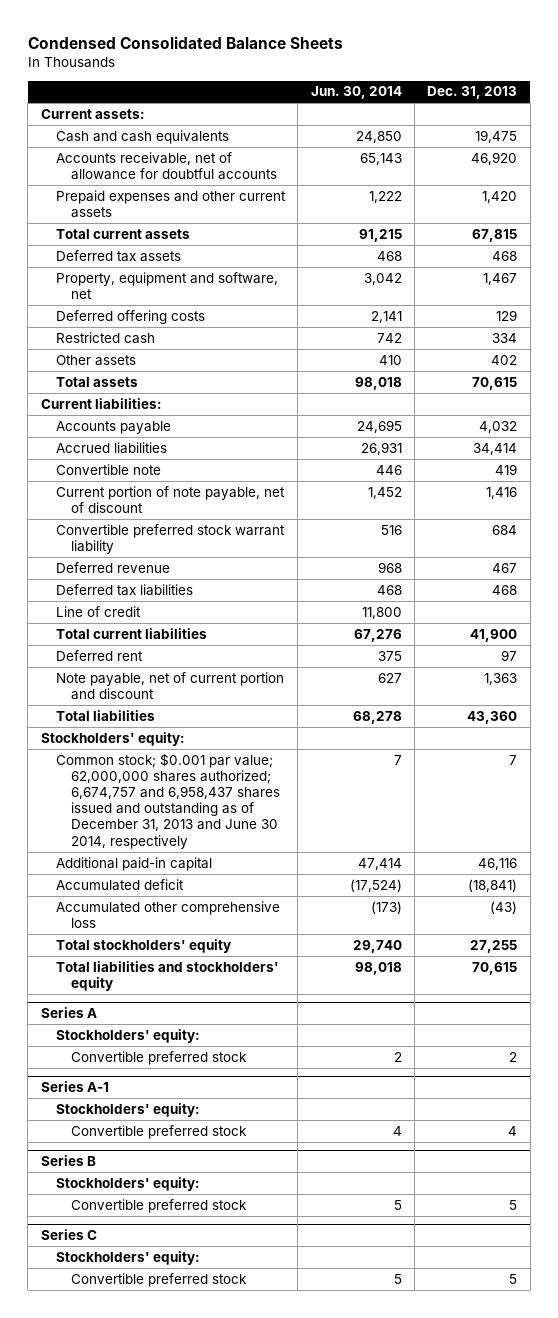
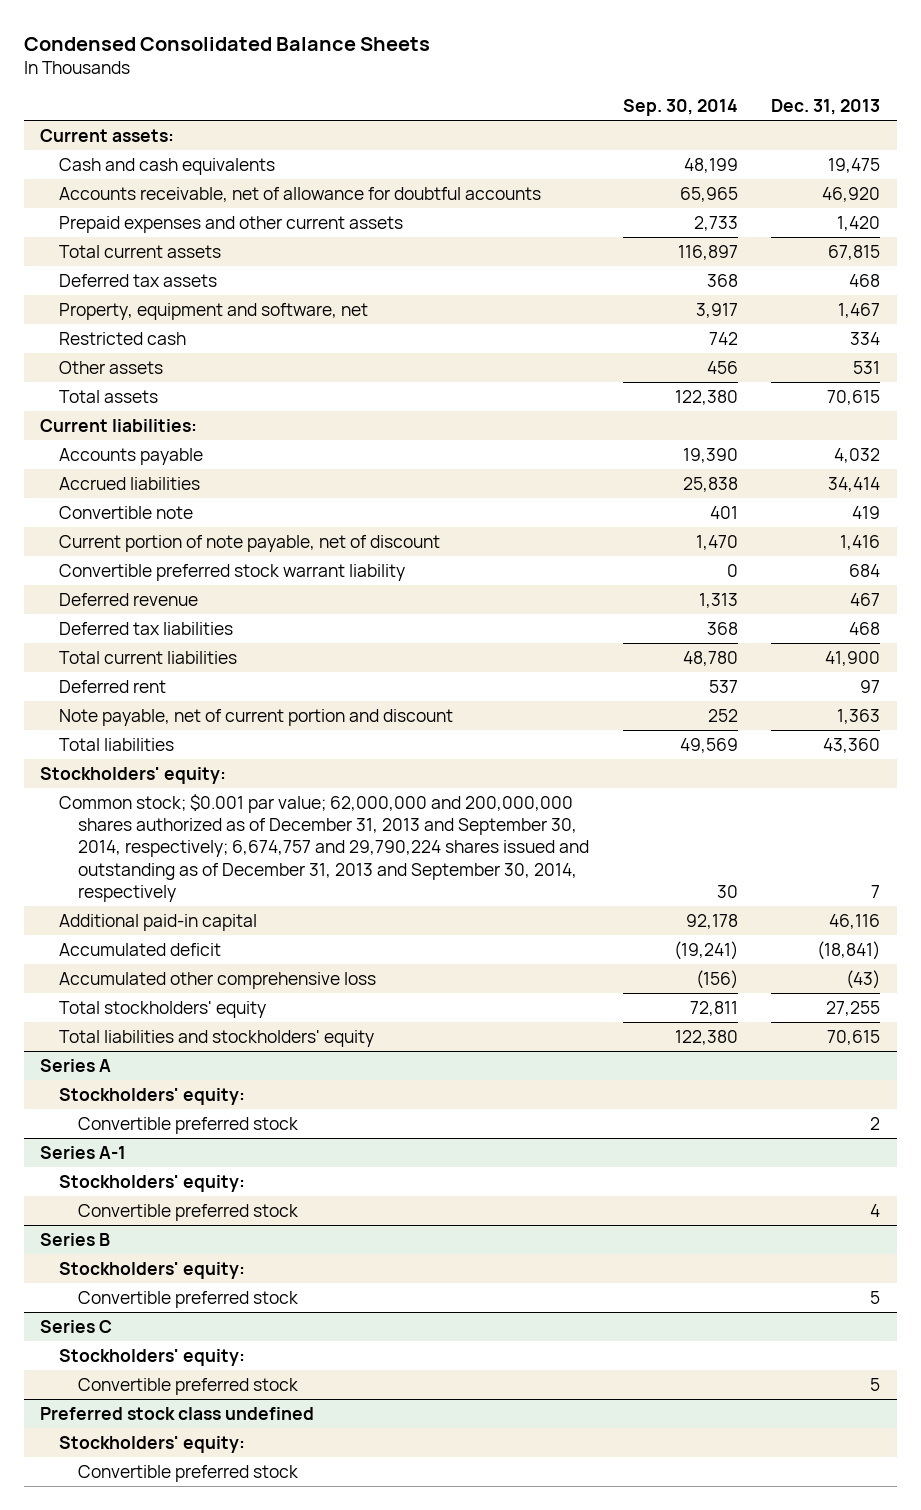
- | Jun. 30, 2014 | Dec. 31, 2013
+ | Sep. 30, 2014 | Dec. 31, 2013
- Deferred offering costs | 2,141 | 129
- Other assets | 410 | 402
+ Other assets | 456 | 531
- Line of credit | 11,800 |
- Common stock; $0.001 par value; 62,000,000 shares authorized; 6,674,757 and 6,958,437 shares issued and outstanding as of December 31, 2013 and June 30 2014, respectively | 7 | 7
+ Common stock; $0.001 par value; 62,000,000 and 200,000,000 shares authorized as of December 31, 2013 and September 30, 2014, respectively; 6,674,757 and 29,790,224 shares issued and outstanding as of December 31, 2013 and September 30, 2014, respectively | 30 | 7
+ Preferred stock class undefined
+ Stockholders' equity:
+ Convertible preferred stock

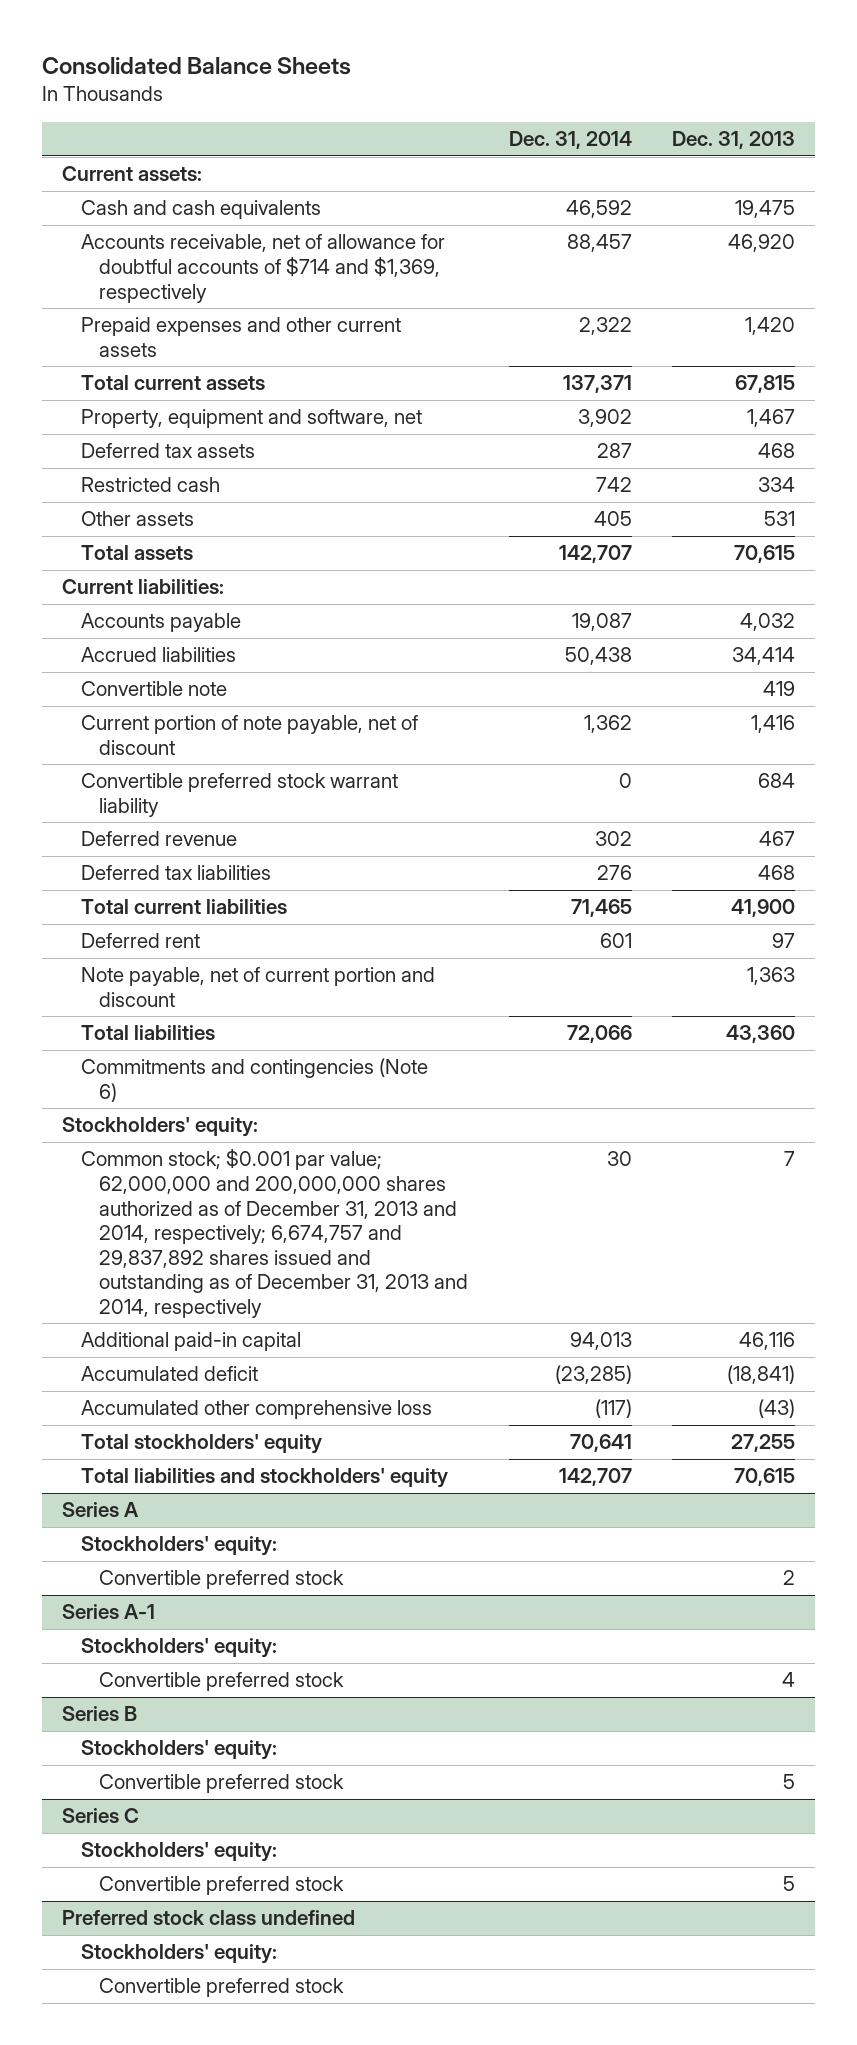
- Condensed Consolidated Balance Sheets
+ Consolidated Balance Sheets
- | Sep. 30, 2014 | Dec. 31, 2013
+ | Dec. 31, 2014 | Dec. 31, 2013
- Accounts receivable, net of allowance for doubtful accounts | 65,965 | 46,920
+ Accounts receivable, net of allowance for doubtful accounts of $714 and $1,369, respectively | 88,457 | 46,920
moved down: Deferred tax assets | 287 | 468
+ Commitments and contingencies (Note 6)
- Common stock; $0.001 par value; 62,000,000 and 200,000,000 shares authorized as of December 31, 2013 and September 30, 2014, respectively; 6,674,757 and 29,790,224 shares issued and outstanding as of December 31, 2013 and September 30, 2014, respectively | 30 | 7
+ Common stock; $0.001 par value; 62,000,000 and 200,000,000 shares authorized as of December 31, 2013 and 2014, respectively; 6,674,757 and 29,837,892 shares issued and outstanding as of December 31, 2013 and 2014, respectively | 30 | 7

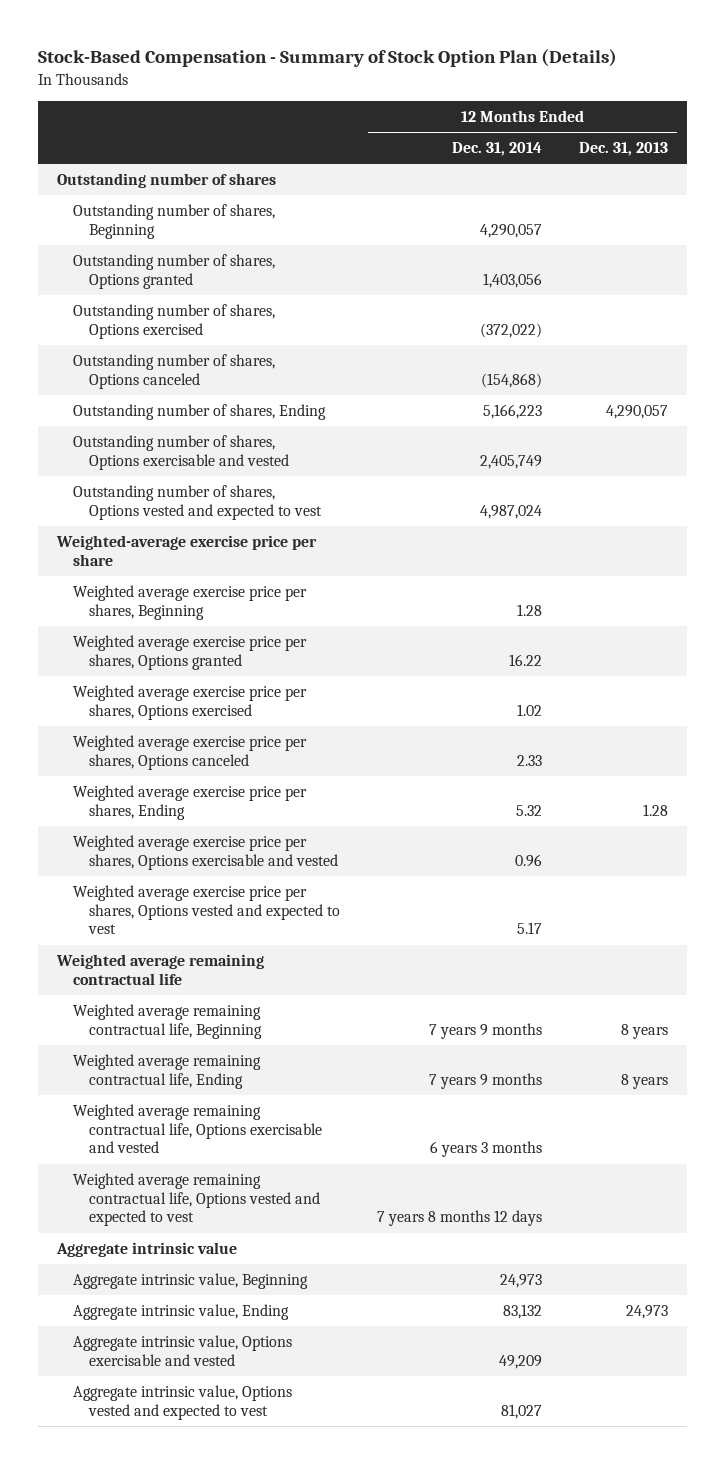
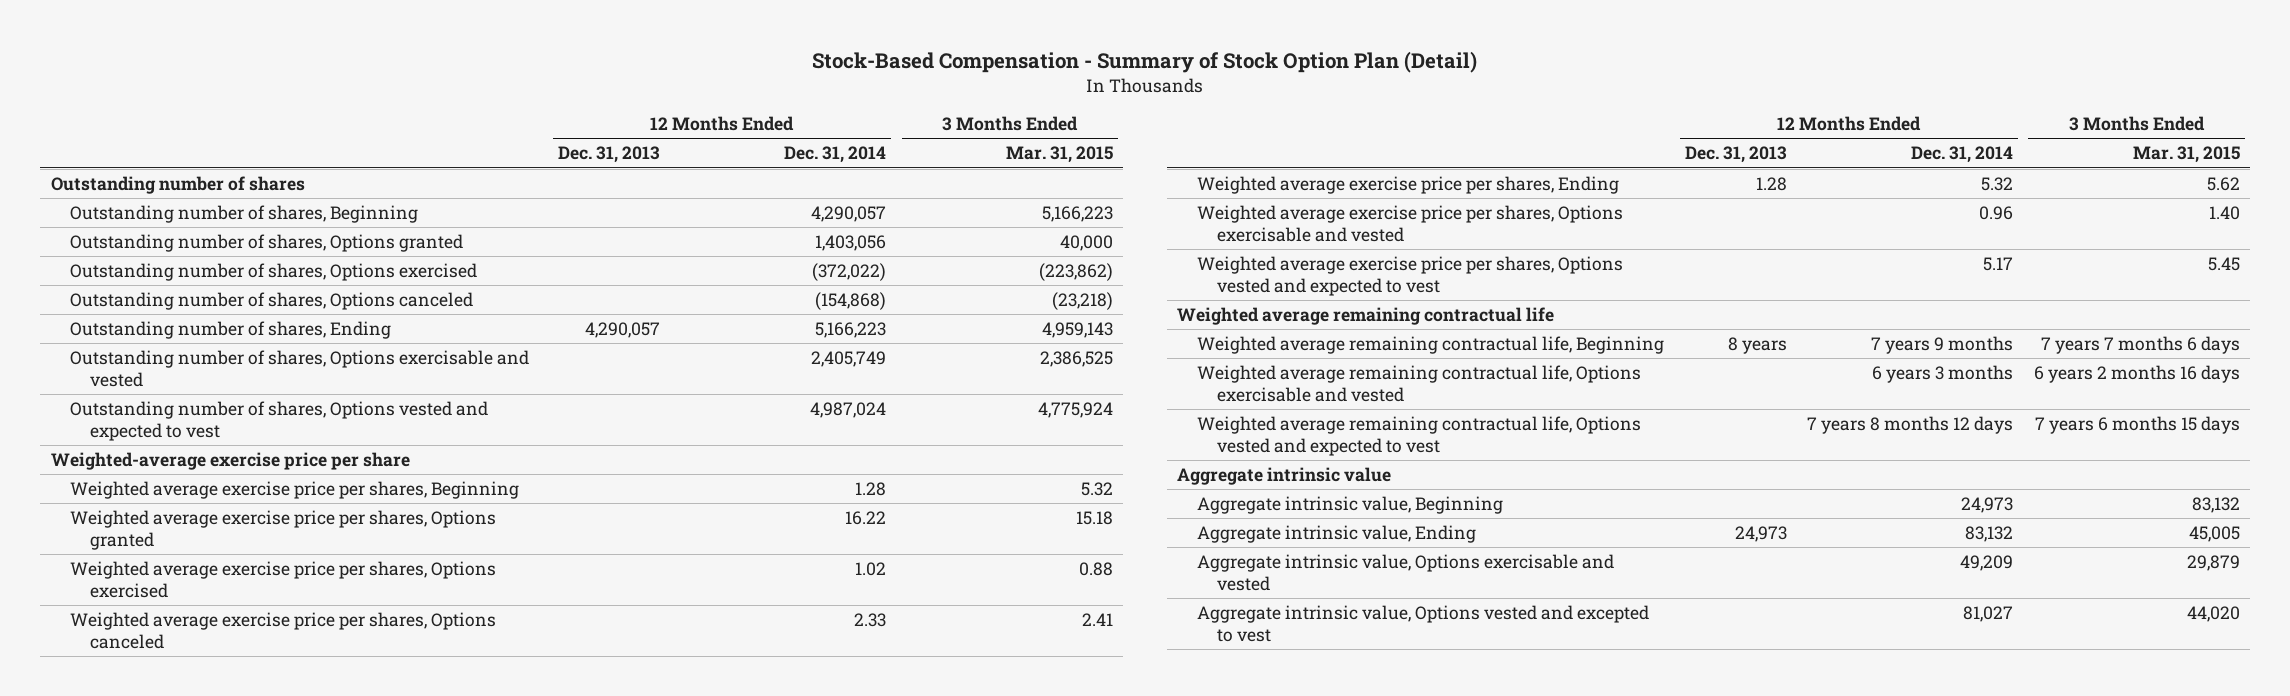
- Stock-Based Compensation - Summary of Stock Option Plan (Details)
+ Stock-Based Compensation - Summary of Stock Option Plan (Detail)
- | 12 Months Ended Dec. 31, 2014 | 12 Months Ended Dec. 31, 2013
+ | 12 Months Ended Dec. 31, 2013 | 12 Months Ended Dec. 31, 2014 | 3 Months Ended Mar. 31, 2015
- Weighted average remaining contractual life, Ending | 7 years 9 months | 8 years
- Aggregate intrinsic value, Options vested and expected to vest | 81,027 |
+ Aggregate intrinsic value, Options vested and excepted to vest | | 81,027 | 44,020

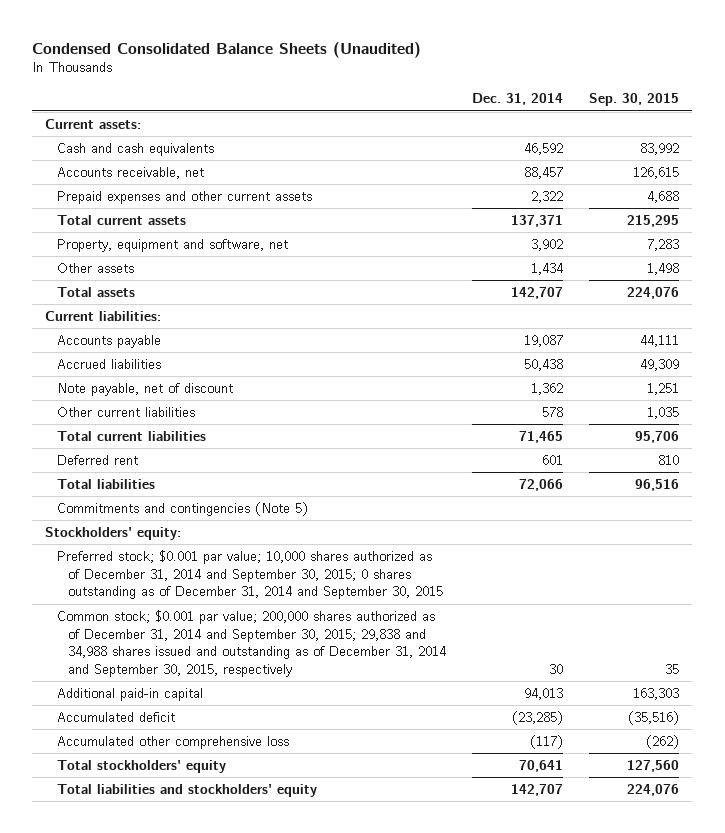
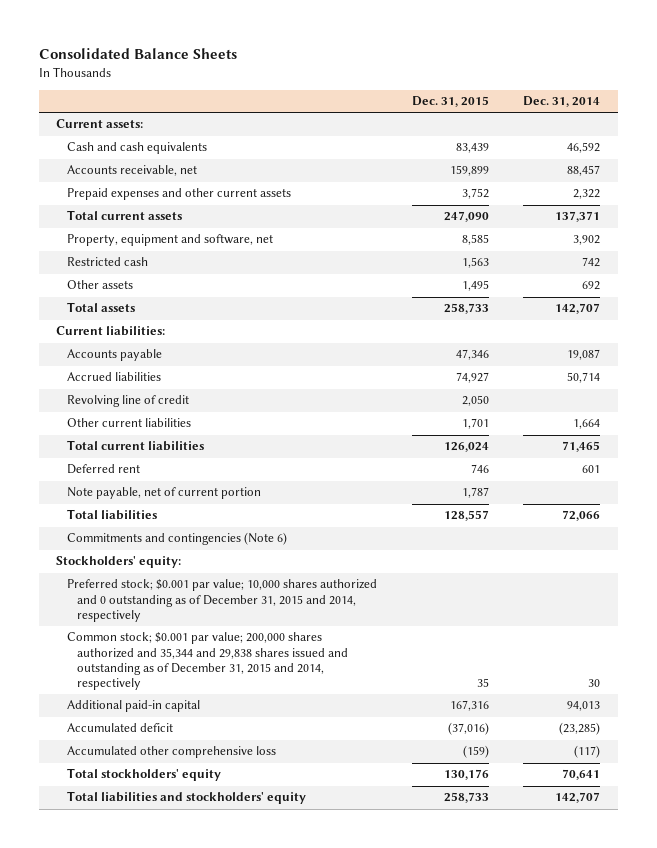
- Condensed Consolidated Balance Sheets (Unaudited)
+ Consolidated Balance Sheets
- | Dec. 31, 2014 | Sep. 30, 2015
+ | Dec. 31, 2015 | Dec. 31, 2014
- Other assets | 1,434 | 1,498
+ Restricted cash | 1,563 | 742
+ Other assets | 1,495 | 692
- Accrued liabilities | 50,438 | 49,309
- Note payable, net of discount | 1,362 | 1,251
- Other current liabilities | 578 | 1,035
+ Accrued liabilities | 74,927 | 50,714
+ Revolving line of credit | 2,050 |
+ Other current liabilities | 1,701 | 1,664
+ Note payable, net of current portion | 1,787 |
- Commitments and contingencies (Note 5)
+ Commitments and contingencies (Note 6)
- Preferred stock; $0.001 par value; 10,000 shares authorized as of December 31, 2014 and September 30, 2015; 0 shares outstanding as of December 31, 2014 and September 30, 2015
- Common stock; $0.001 par value; 200,000 shares authorized as of December 31, 2014 and September 30, 2015; 29,838 and 34,988 shares issued and outstanding as of December 31, 2014 and September 30, 2015, respectively | 30 | 35
+ Preferred stock; $0.001 par value; 10,000 shares authorized and 0 outstanding as of December 31, 2015 and 2014, respectively
+ Common stock; $0.001 par value; 200,000 shares authorized and 35,344 and 29,838 shares issued and outstanding as of December 31, 2015 and 2014, respectively | 35 | 30

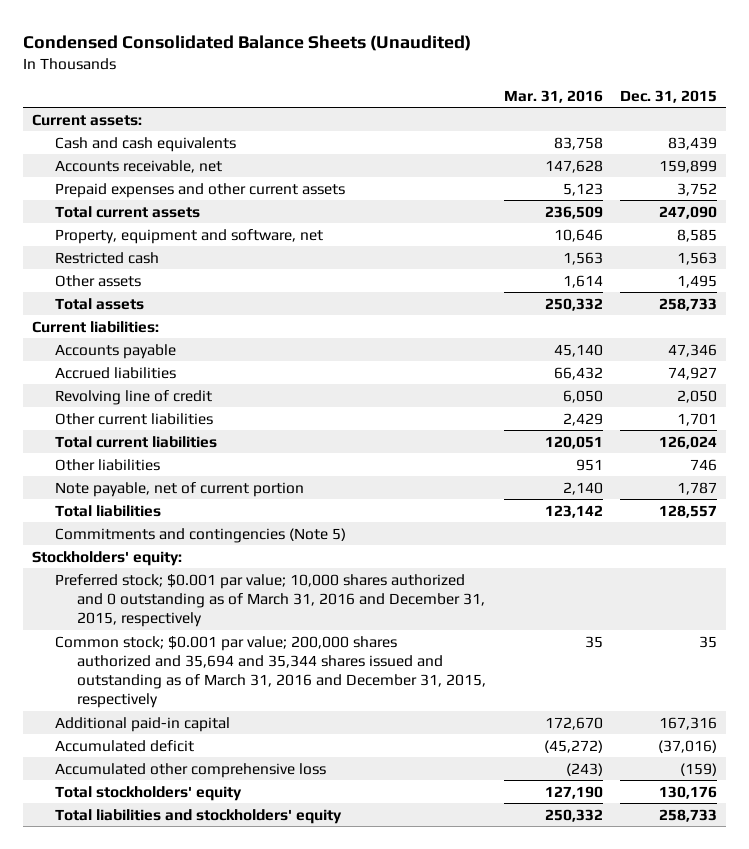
- Consolidated Balance Sheets
+ Condensed Consolidated Balance Sheets (Unaudited)
- | Dec. 31, 2015 | Dec. 31, 2014
+ | Mar. 31, 2016 | Dec. 31, 2015
- Deferred rent | 746 | 601
+ Other liabilities | 951 | 746
- Commitments and contingencies (Note 6)
+ Commitments and contingencies (Note 5)
- Preferred stock; $0.001 par value; 10,000 shares authorized and 0 outstanding as of December 31, 2015 and 2014, respectively
- Common stock; $0.001 par value; 200,000 shares authorized and 35,344 and 29,838 shares issued and outstanding as of December 31, 2015 and 2014, respectively | 35 | 30
+ Preferred stock; $0.001 par value; 10,000 shares authorized and 0 outstanding as of March 31, 2016 and December 31, 2015, respectively
+ Common stock; $0.001 par value; 200,000 shares authorized and 35,694 and 35,344 shares issued and outstanding as of March 31, 2016 and December 31, 2015, respectively | 35 | 35

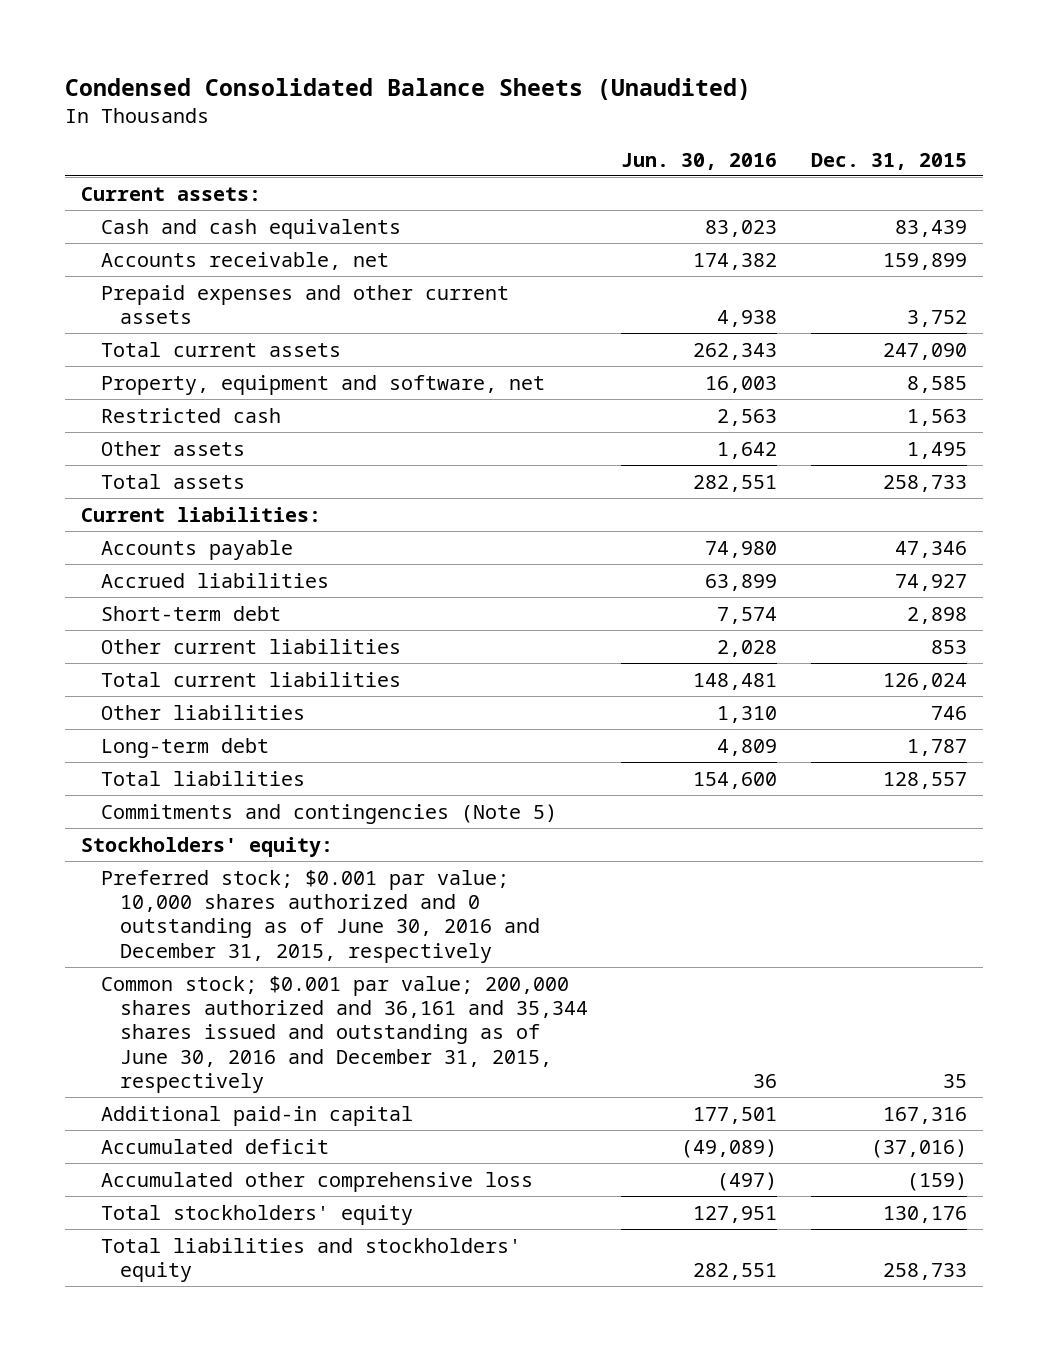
- | Mar. 31, 2016 | Dec. 31, 2015
+ | Jun. 30, 2016 | Dec. 31, 2015
- Revolving line of credit | 6,050 | 2,050
- Other current liabilities | 2,429 | 1,701
+ Short-term debt | 7,574 | 2,898
+ Other current liabilities | 2,028 | 853
- Note payable, net of current portion | 2,140 | 1,787
+ Long-term debt | 4,809 | 1,787
- Preferred stock; $0.001 par value; 10,000 shares authorized and 0 outstanding as of March 31, 2016 and December 31, 2015, respectively
- Common stock; $0.001 par value; 200,000 shares authorized and 35,694 and 35,344 shares issued and outstanding as of March 31, 2016 and December 31, 2015, respectively | 35 | 35
+ Preferred stock; $0.001 par value; 10,000 shares authorized and 0 outstanding as of June 30, 2016 and December 31, 2015, respectively
+ Common stock; $0.001 par value; 200,000 shares authorized and 36,161 and 35,344 shares issued and outstanding as of June 30, 2016 and December 31, 2015, respectively | 36 | 35

